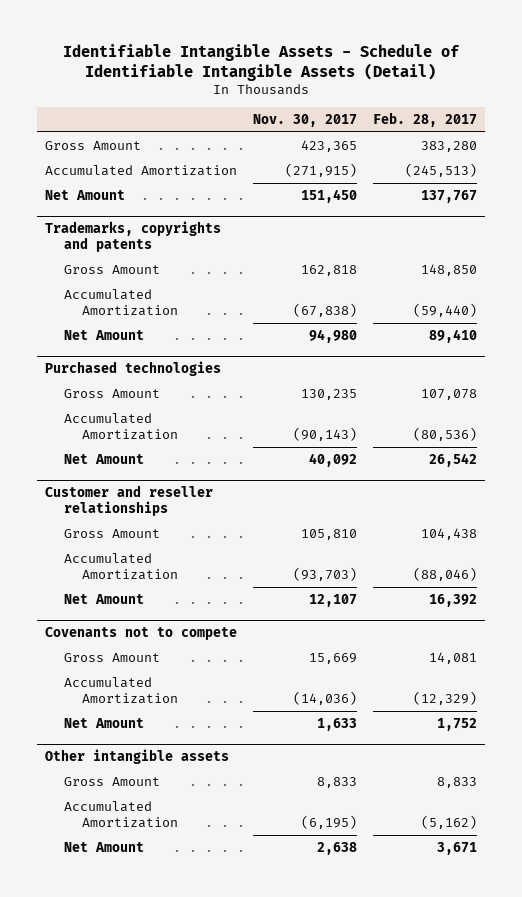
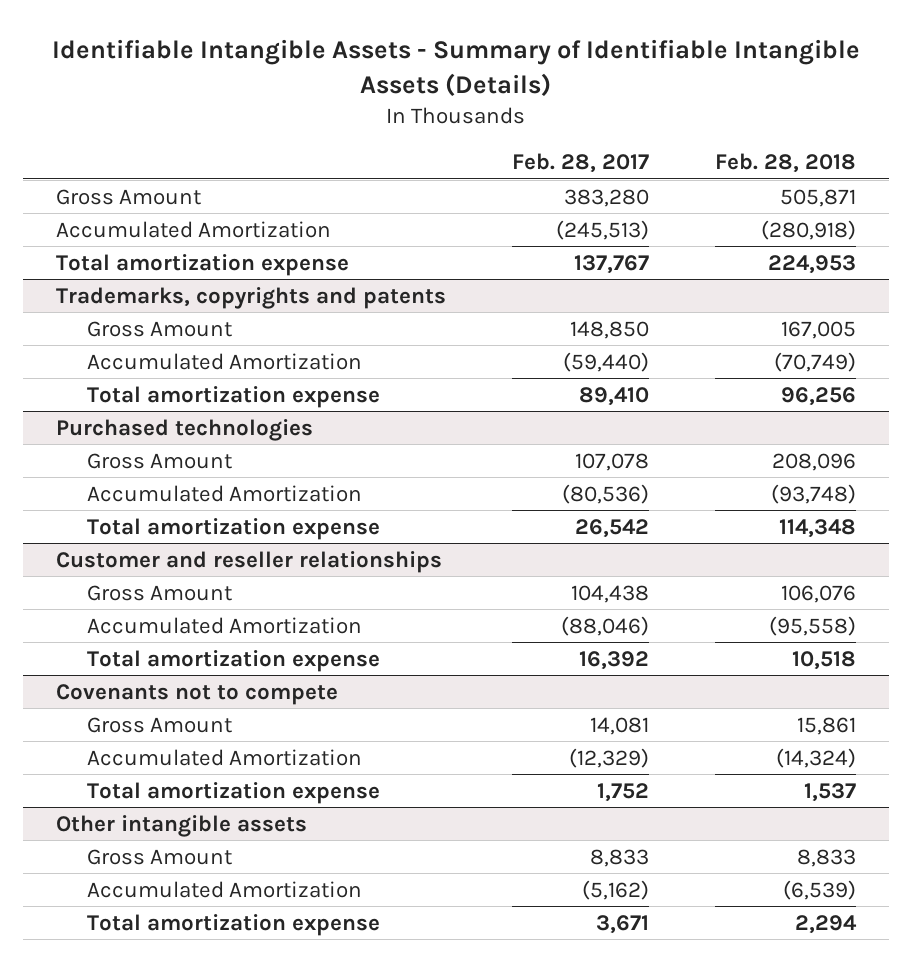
- Identifiable Intangible Assets - Schedule of Identifiable Intangible Assets (Detail)
+ Identifiable Intangible Assets - Summary of Identifiable Intangible Assets (Details)
- | Nov. 30, 2017 | Feb. 28, 2017
+ | Feb. 28, 2017 | Feb. 28, 2018
- Net Amount | 151,450 | 137,767
+ Total amortization expense | 137,767 | 224,953
@ Trademarks, copyrights and patents
- Net Amount | 94,980 | 89,410
+ Total amortization expense | 89,410 | 96,256
@ Purchased technologies
- Net Amount | 40,092 | 26,542
+ Total amortization expense | 26,542 | 114,348
@ Customer and reseller relationships
- Net Amount | 12,107 | 16,392
+ Total amortization expense | 16,392 | 10,518
@ Covenants not to compete
- Net Amount | 1,633 | 1,752
+ Total amortization expense | 1,752 | 1,537
@ Other intangible assets
- Net Amount | 2,638 | 3,671
+ Total amortization expense | 3,671 | 2,294

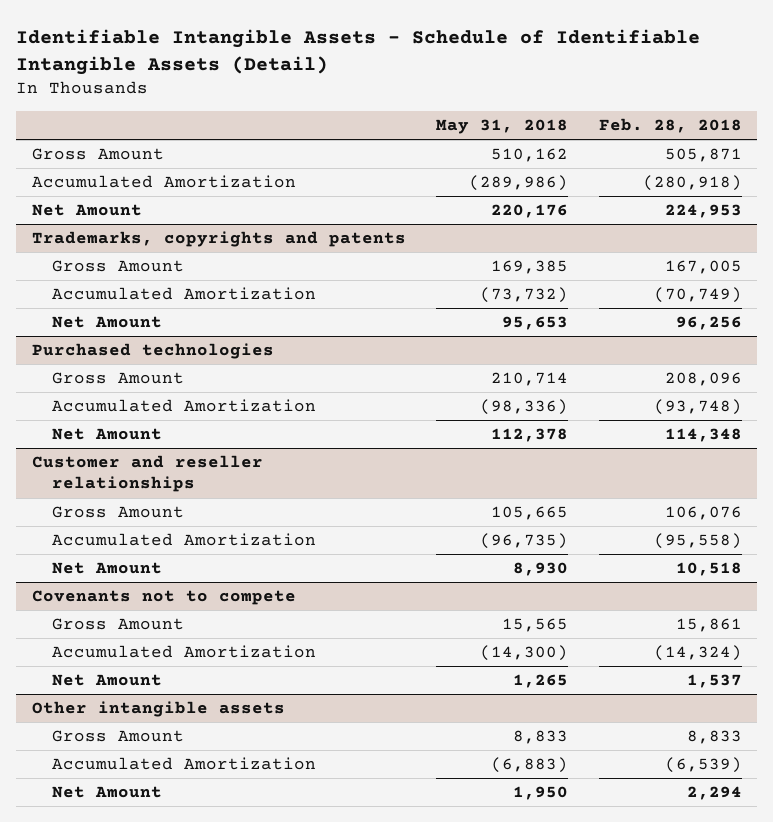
- Identifiable Intangible Assets - Summary of Identifiable Intangible Assets (Details)
+ Identifiable Intangible Assets - Schedule of Identifiable Intangible Assets (Detail)
- | Feb. 28, 2017 | Feb. 28, 2018
+ | May 31, 2018 | Feb. 28, 2018
- Total amortization expense | 137,767 | 224,953
+ Net Amount | 220,176 | 224,953
@ Trademarks, copyrights and patents
- Total amortization expense | 89,410 | 96,256
+ Net Amount | 95,653 | 96,256
@ Purchased technologies
- Total amortization expense | 26,542 | 114,348
+ Net Amount | 112,378 | 114,348
@ Customer and reseller relationships
- Total amortization expense | 16,392 | 10,518
+ Net Amount | 8,930 | 10,518
@ Covenants not to compete
- Total amortization expense | 1,752 | 1,537
+ Net Amount | 1,265 | 1,537
@ Other intangible assets
- Total amortization expense | 3,671 | 2,294
+ Net Amount | 1,950 | 2,294

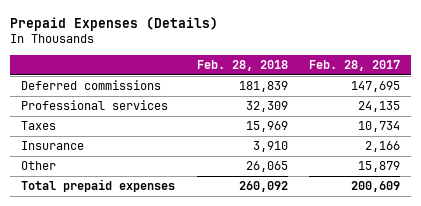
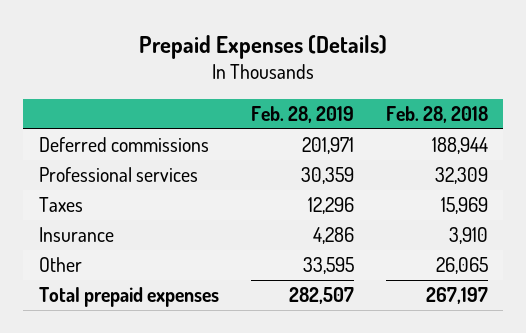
- | Feb. 28, 2018 | Feb. 28, 2017
+ | Feb. 28, 2019 | Feb. 28, 2018
- Deferred commissions | 181,839 | 147,695
+ Deferred commissions | 201,971 | 188,944
- Total prepaid expenses | 260,092 | 200,609
+ Total prepaid expenses | 282,507 | 267,197

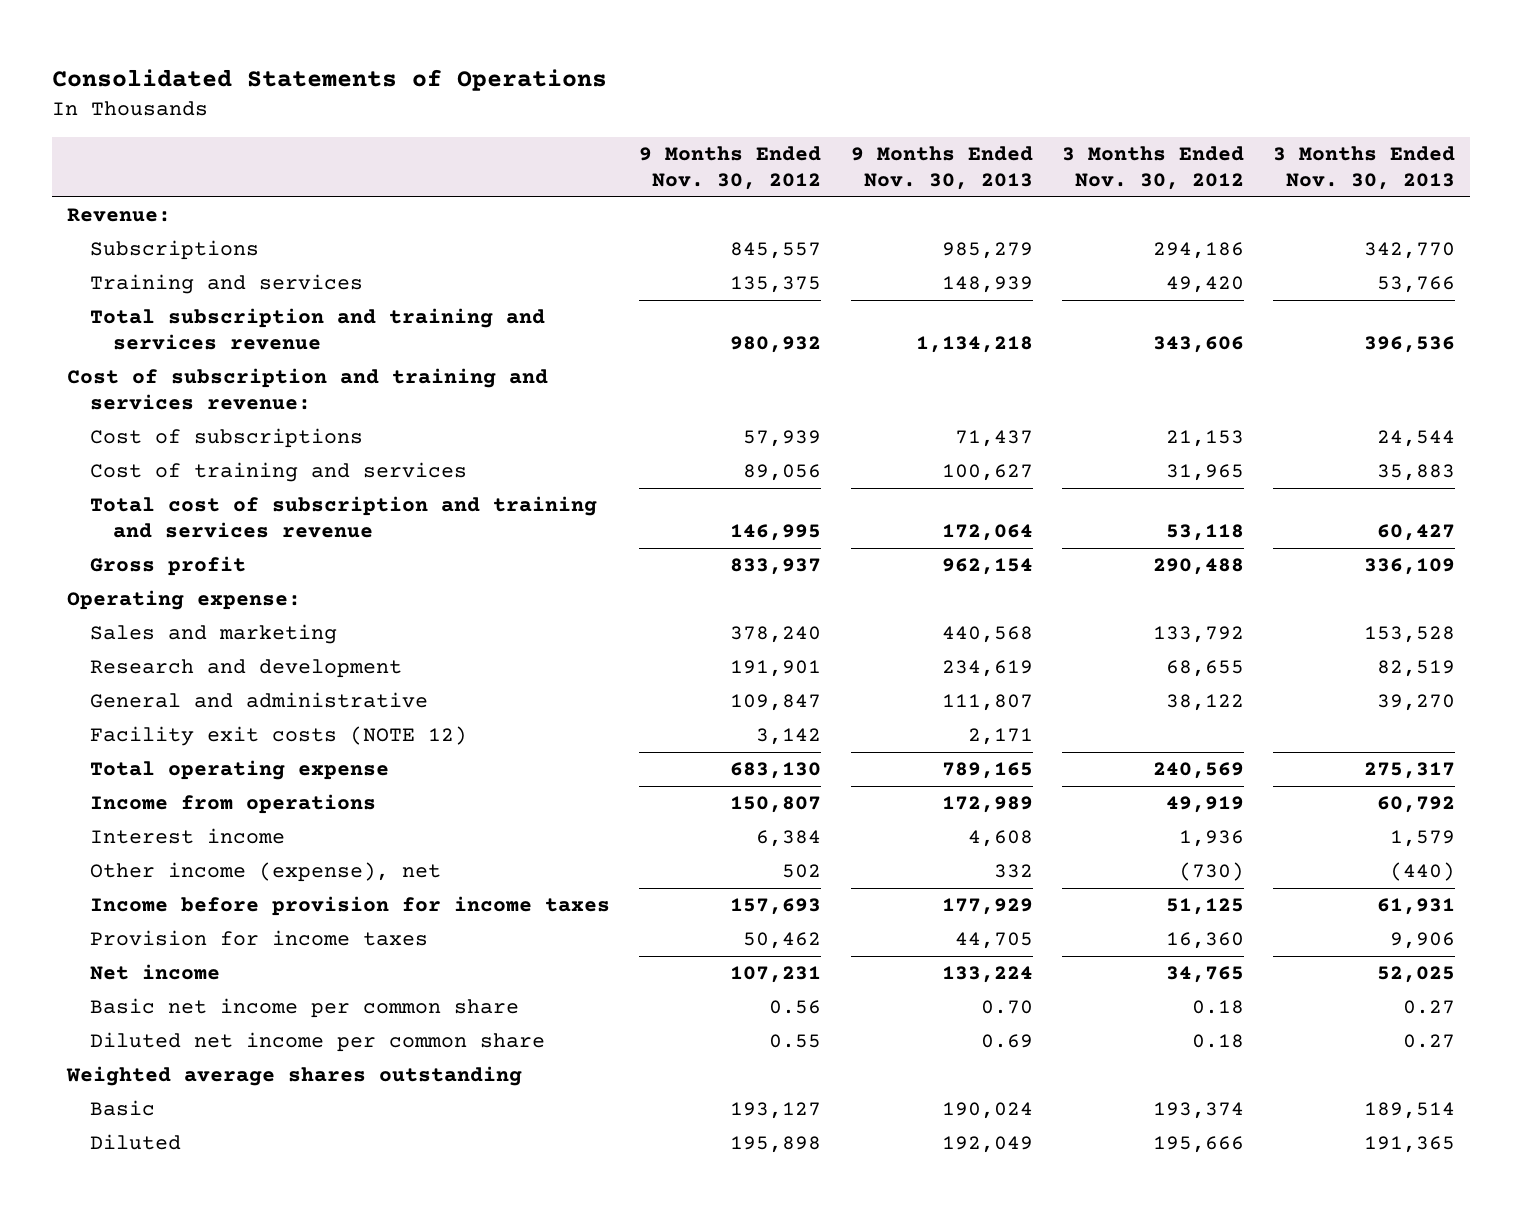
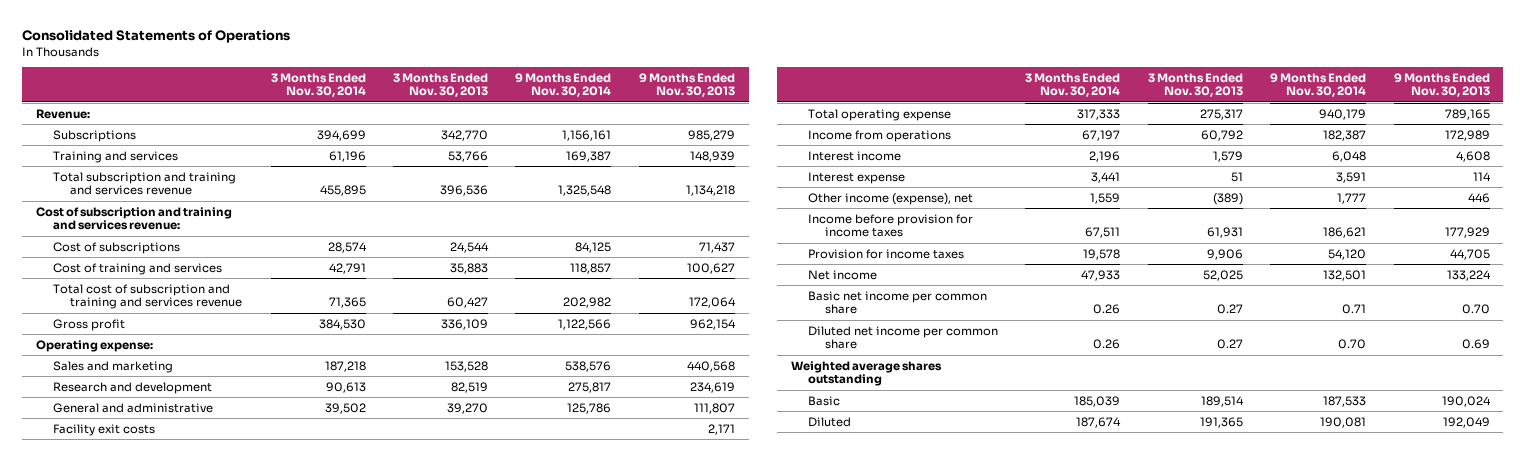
- | 9 Months Ended Nov. 30, 2012 | 9 Months Ended Nov. 30, 2013 | 3 Months Ended Nov. 30, 2012 | 3 Months Ended Nov. 30, 2013
+ | 3 Months Ended Nov. 30, 2014 | 3 Months Ended Nov. 30, 2013 | 9 Months Ended Nov. 30, 2014 | 9 Months Ended Nov. 30, 2013
- Facility exit costs (NOTE 12) | 3,142 | 2,171 | |
+ Facility exit costs | | | | 2,171
- Other income (expense), net | 502 | 332 | (730) | (440)
+ Interest expense | 3,441 | 51 | 3,591 | 114
+ Other income (expense), net | 1,559 | (389) | 1,777 | 446

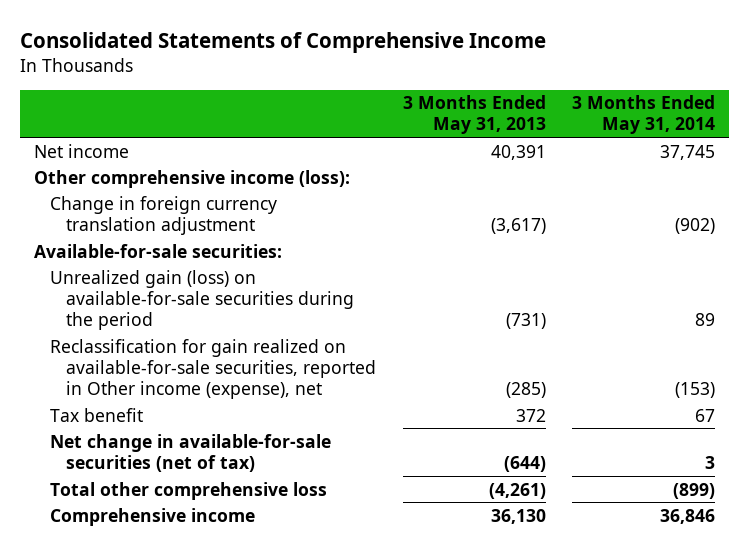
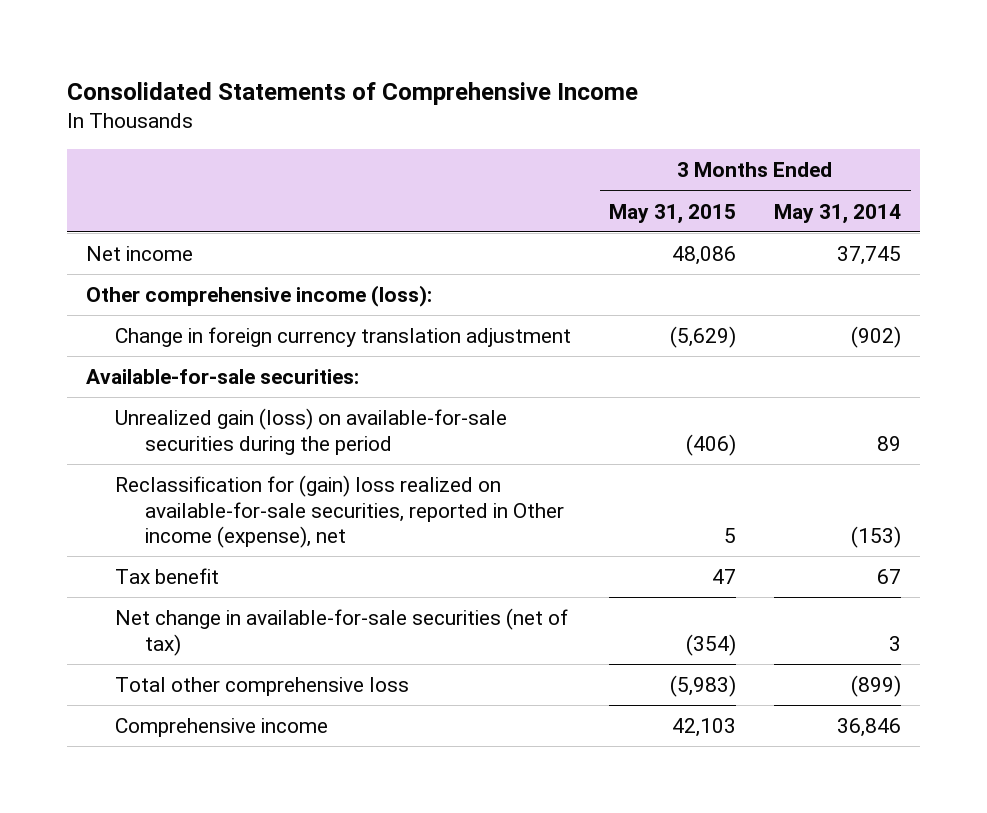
- | 3 Months Ended May 31, 2013 | 3 Months Ended May 31, 2014
+ | 3 Months Ended May 31, 2015 | 3 Months Ended May 31, 2014
- Reclassification for gain realized on available-for-sale securities, reported in Other income (expense), net | (285) | (153)
+ Reclassification for (gain) loss realized on available-for-sale securities, reported in Other income (expense), net | 5 | (153)

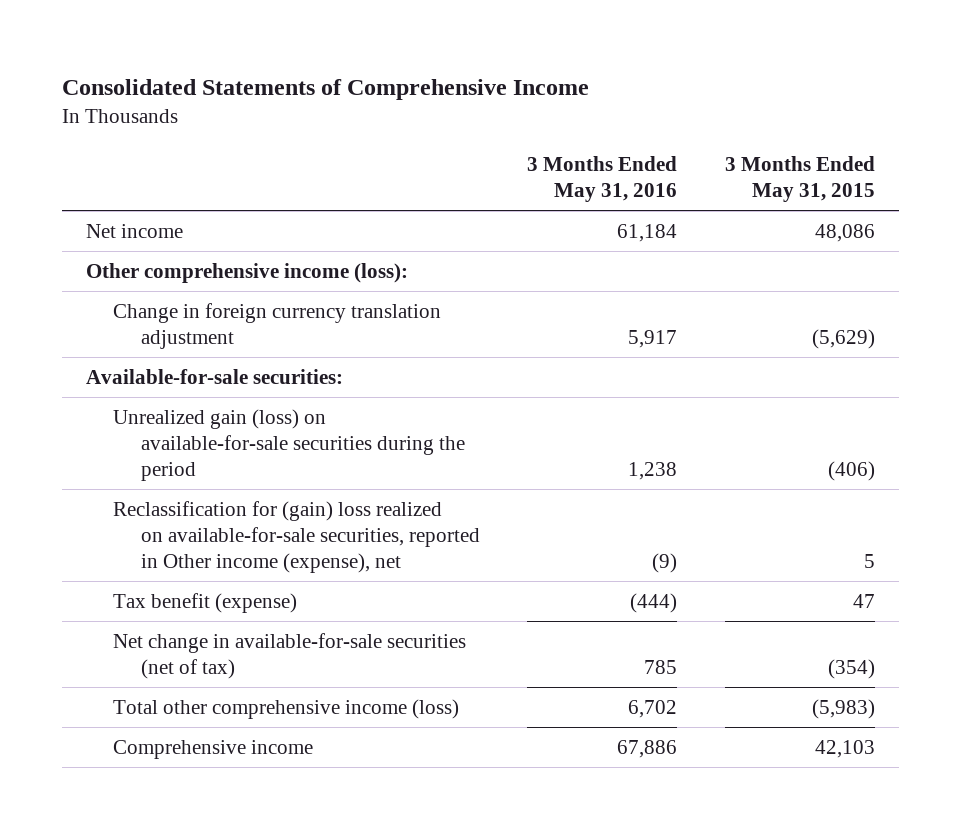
- | 3 Months Ended May 31, 2015 | 3 Months Ended May 31, 2014
+ | 3 Months Ended May 31, 2016 | 3 Months Ended May 31, 2015
- Tax benefit | 47 | 67
+ Tax benefit (expense) | (444) | 47
- Total other comprehensive loss | (5,983) | (899)
+ Total other comprehensive income (loss) | 6,702 | (5,983)

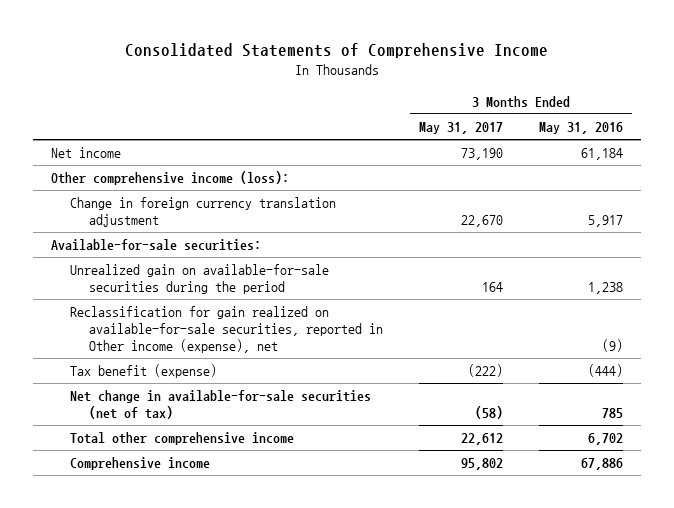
- | 3 Months Ended May 31, 2016 | 3 Months Ended May 31, 2015
+ | 3 Months Ended May 31, 2017 | 3 Months Ended May 31, 2016
- Unrealized gain (loss) on available-for-sale securities during the period | 1,238 | (406)
- Reclassification for (gain) loss realized on available-for-sale securities, reported in Other income (expense), net | (9) | 5
+ Unrealized gain on available-for-sale securities during the period | 164 | 1,238
+ Reclassification for gain realized on available-for-sale securities, reported in Other income (expense), net | | (9)
- Total other comprehensive income (loss) | 6,702 | (5,983)
+ Total other comprehensive income | 22,612 | 6,702

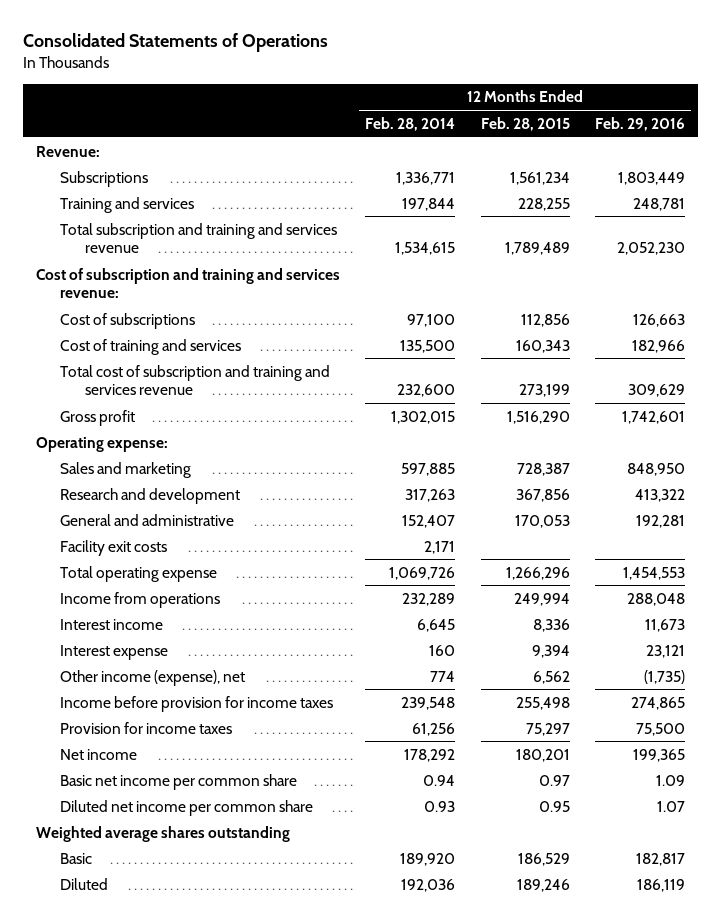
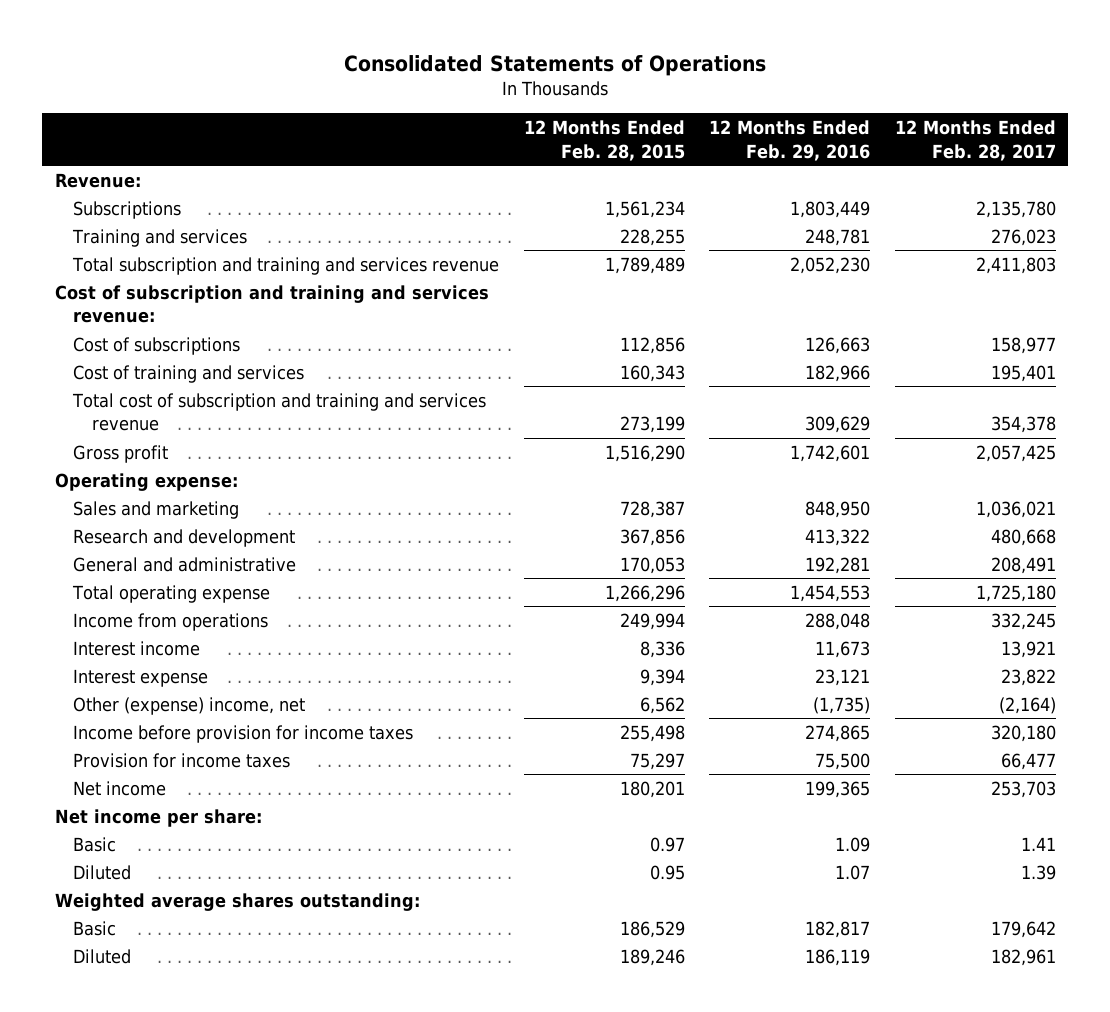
- | 12 Months Ended Feb. 28, 2014 | 12 Months Ended Feb. 28, 2015 | 12 Months Ended Feb. 29, 2016
+ | 12 Months Ended Feb. 28, 2015 | 12 Months Ended Feb. 29, 2016 | 12 Months Ended Feb. 28, 2017
- Facility exit costs | 2,171 | |
- Other income (expense), net | 774 | 6,562 | (1,735)
+ Other (expense) income, net | 6,562 | (1,735) | (2,164)
- Basic net income per common share | 0.94 | 0.97 | 1.09
- Diluted net income per common share | 0.93 | 0.95 | 1.07
- Weighted average shares outstanding
+ Net income per share:
+ Basic | 0.97 | 1.09 | 1.41
+ Diluted | 0.95 | 1.07 | 1.39
+ Weighted average shares outstanding:

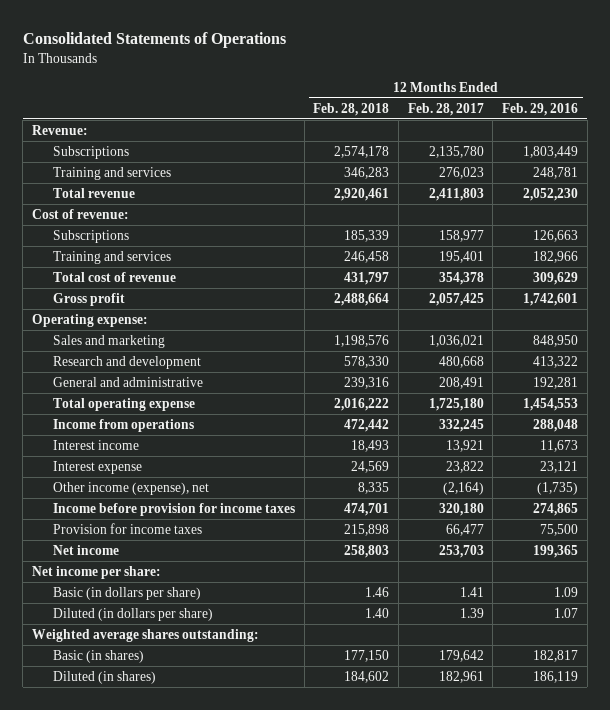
- | 12 Months Ended Feb. 28, 2015 | 12 Months Ended Feb. 29, 2016 | 12 Months Ended Feb. 28, 2017
+ | 12 Months Ended Feb. 28, 2018 | 12 Months Ended Feb. 28, 2017 | 12 Months Ended Feb. 29, 2016
- Total subscription and training and services revenue | 1,789,489 | 2,052,230 | 2,411,803
- Cost of subscription and training and services revenue:
- Cost of subscriptions | 112,856 | 126,663 | 158,977
- Cost of training and services | 160,343 | 182,966 | 195,401
- Total cost of subscription and training and services revenue | 273,199 | 309,629 | 354,378
+ Total revenue | 2,920,461 | 2,411,803 | 2,052,230
+ Cost of revenue:
+ Subscriptions | 185,339 | 158,977 | 126,663
+ Training and services | 246,458 | 195,401 | 182,966
+ Total cost of revenue | 431,797 | 354,378 | 309,629
- Other (expense) income, net | 6,562 | (1,735) | (2,164)
+ Other income (expense), net | 8,335 | (2,164) | (1,735)
- Basic | 0.97 | 1.09 | 1.41
- Diluted | 0.95 | 1.07 | 1.39
+ Basic (in dollars per share) | 1.46 | 1.41 | 1.09
+ Diluted (in dollars per share) | 1.40 | 1.39 | 1.07
- Basic | 186,529 | 182,817 | 179,642
- Diluted | 189,246 | 186,119 | 182,961
+ Basic (in shares) | 177,150 | 179,642 | 182,817
+ Diluted (in shares) | 184,602 | 182,961 | 186,119

